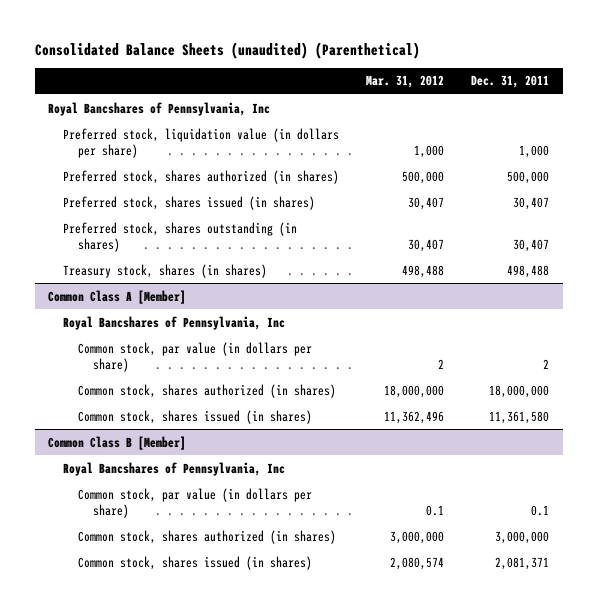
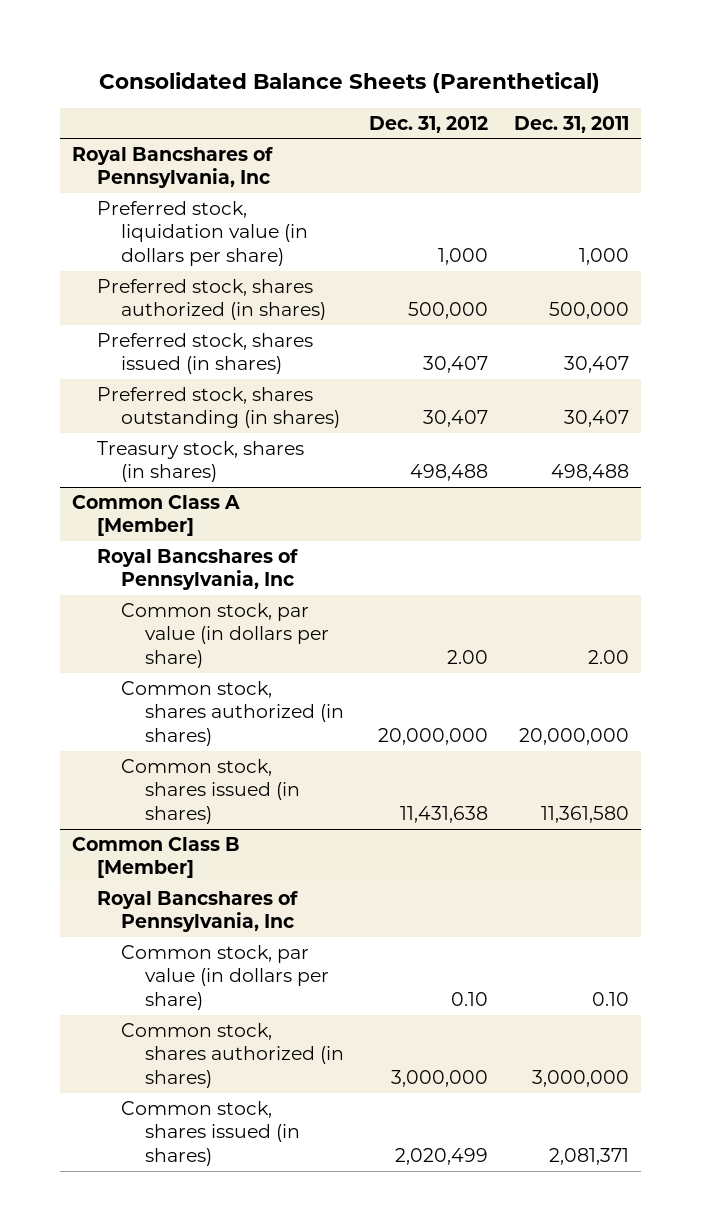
- Consolidated Balance Sheets (unaudited) (Parenthetical)
+ Consolidated Balance Sheets (Parenthetical)
- | Mar. 31, 2012 | Dec. 31, 2011
+ | Dec. 31, 2012 | Dec. 31, 2011
@ Common Class A [Member]
- Common stock, par value (in dollars per share) | 2 | 2
- Common stock, shares authorized (in shares) | 18,000,000 | 18,000,000
+ Common stock, par value (in dollars per share) | 2.00 | 2.00
+ Common stock, shares authorized (in shares) | 20,000,000 | 20,000,000
@ Common Class B [Member]
- Common stock, par value (in dollars per share) | 0.1 | 0.1
+ Common stock, par value (in dollars per share) | 0.10 | 0.10

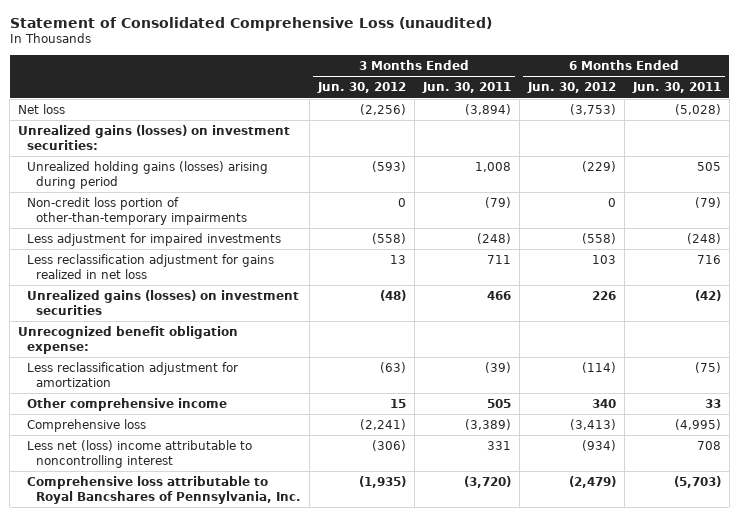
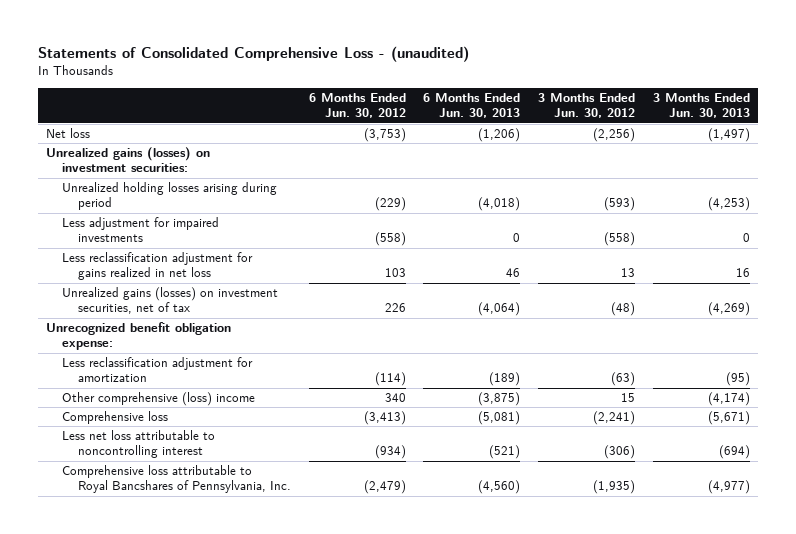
- Statement of Consolidated Comprehensive Loss (unaudited)
+ Statements of Consolidated Comprehensive Loss - (unaudited)
- | 3 Months Ended Jun. 30, 2012 | 3 Months Ended Jun. 30, 2011 | 6 Months Ended Jun. 30, 2012 | 6 Months Ended Jun. 30, 2011
+ | 6 Months Ended Jun. 30, 2012 | 6 Months Ended Jun. 30, 2013 | 3 Months Ended Jun. 30, 2012 | 3 Months Ended Jun. 30, 2013
- Unrealized holding gains (losses) arising during period | (593) | 1,008 | (229) | 505
- Non-credit loss portion of other-than-temporary impairments | 0 | (79) | 0 | (79)
+ Unrealized holding losses arising during period | (229) | (4,018) | (593) | (4,253)
- Unrealized gains (losses) on investment securities | (48) | 466 | 226 | (42)
+ Unrealized gains (losses) on investment securities, net of tax | 226 | (4,064) | (48) | (4,269)
- Other comprehensive income | 15 | 505 | 340 | 33
+ Other comprehensive (loss) income | 340 | (3,875) | 15 | (4,174)
- Less net (loss) income attributable to noncontrolling interest | (306) | 331 | (934) | 708
+ Less net loss attributable to noncontrolling interest | (934) | (521) | (306) | (694)

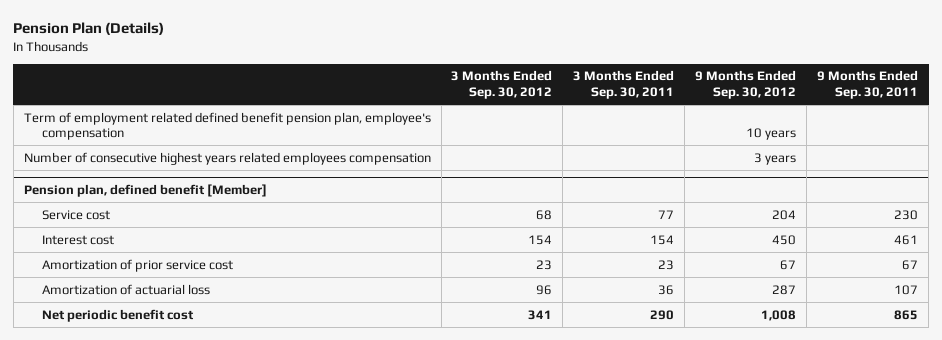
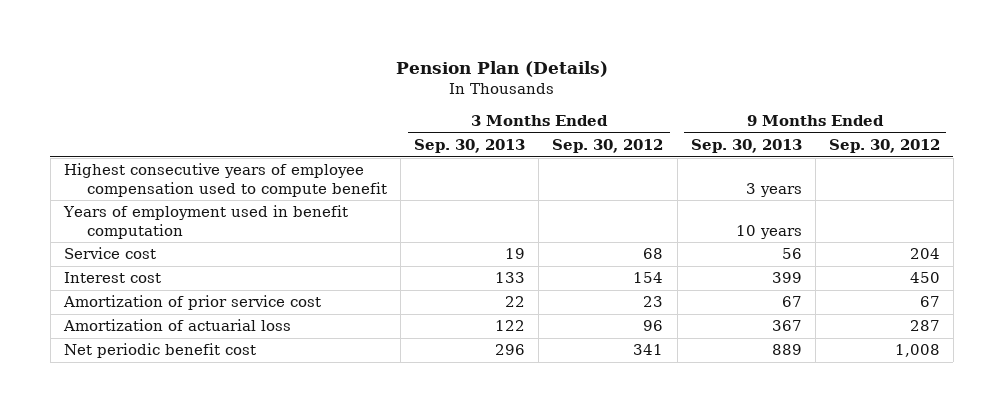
- | 3 Months Ended Sep. 30, 2012 | 3 Months Ended Sep. 30, 2011 | 9 Months Ended Sep. 30, 2012 | 9 Months Ended Sep. 30, 2011
+ | 3 Months Ended Sep. 30, 2013 | 3 Months Ended Sep. 30, 2012 | 9 Months Ended Sep. 30, 2013 | 9 Months Ended Sep. 30, 2012
- Term of employment related defined benefit pension plan, employee's compensation | | | 10 years |
- Number of consecutive highest years related employees compensation | | | 3 years |
- Pension plan, defined benefit [Member]
+ Highest consecutive years of employee compensation used to compute benefit | | | 3 years |
+ Years of employment used in benefit computation | | | 10 years |

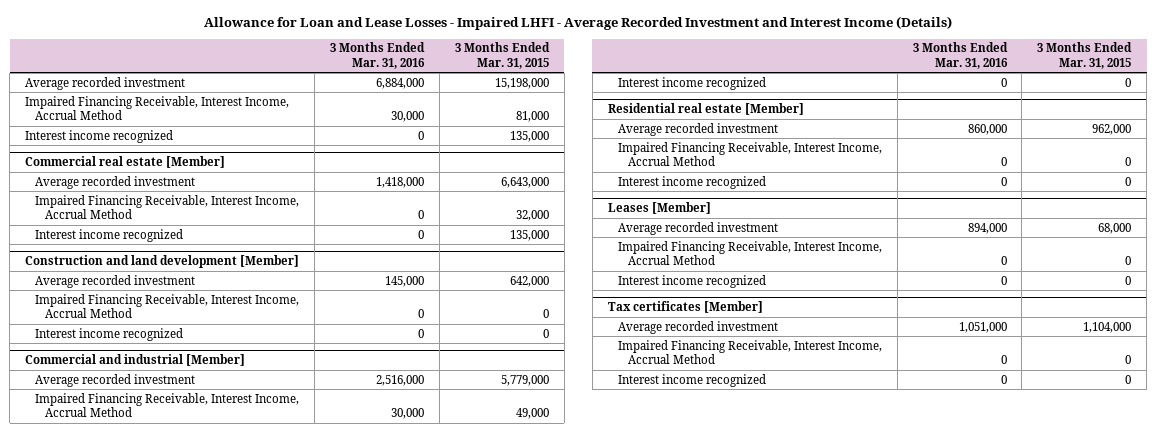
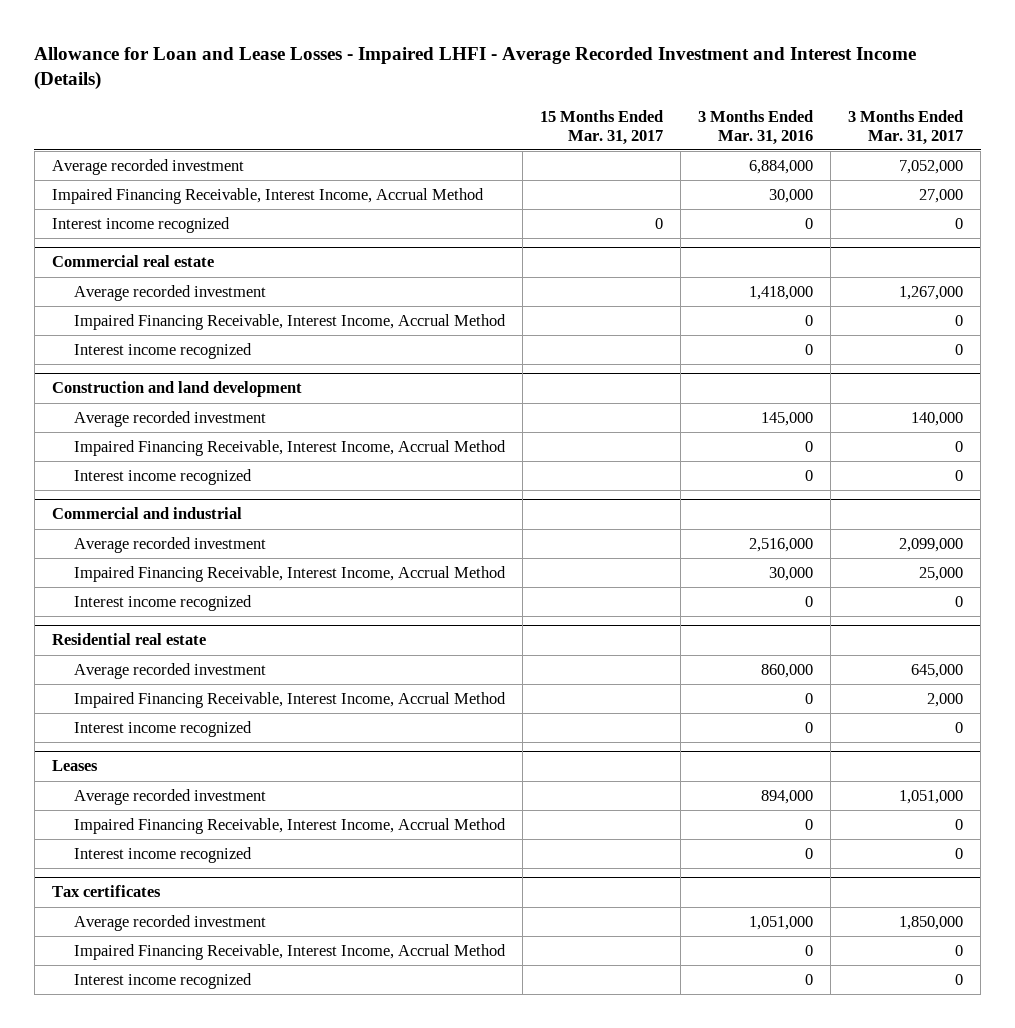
- | 3 Months Ended Mar. 31, 2016 | 3 Months Ended Mar. 31, 2015
+ | 15 Months Ended Mar. 31, 2017 | 3 Months Ended Mar. 31, 2016 | 3 Months Ended Mar. 31, 2017
- Commercial real estate [Member]
+ Commercial real estate
- Construction and land development [Member]
+ Construction and land development
- Commercial and industrial [Member]
+ Commercial and industrial
- Residential real estate [Member]
+ Residential real estate
- Leases [Member]
+ Leases
- Tax certificates [Member]
+ Tax certificates

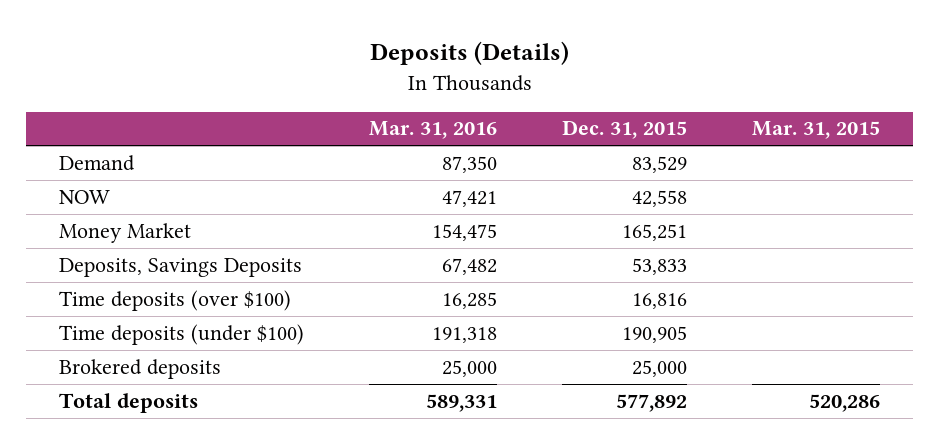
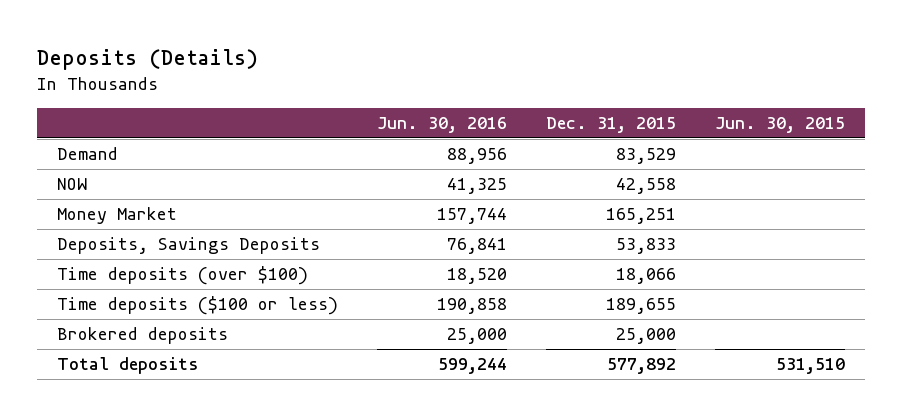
- | Mar. 31, 2016 | Dec. 31, 2015 | Mar. 31, 2015
+ | Jun. 30, 2016 | Dec. 31, 2015 | Jun. 30, 2015
- Time deposits (over $100) | 16,285 | 16,816 |
- Time deposits (under $100) | 191,318 | 190,905 |
+ Time deposits (over $100) | 18,520 | 18,066 |
+ Time deposits ($100 or less) | 190,858 | 189,655 |

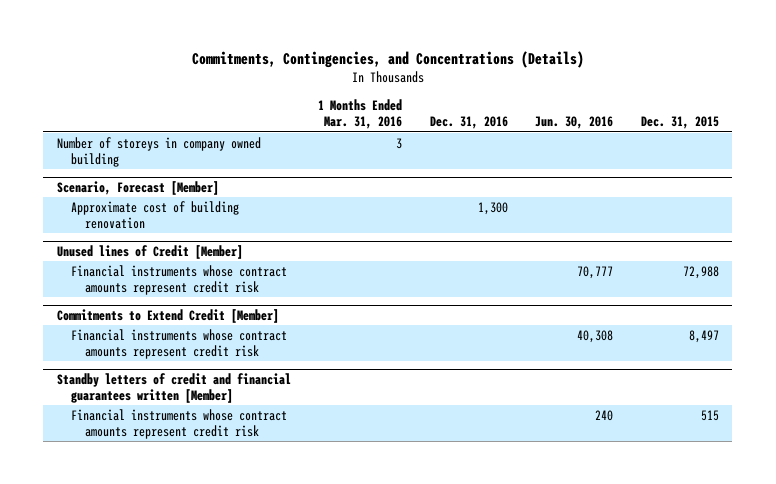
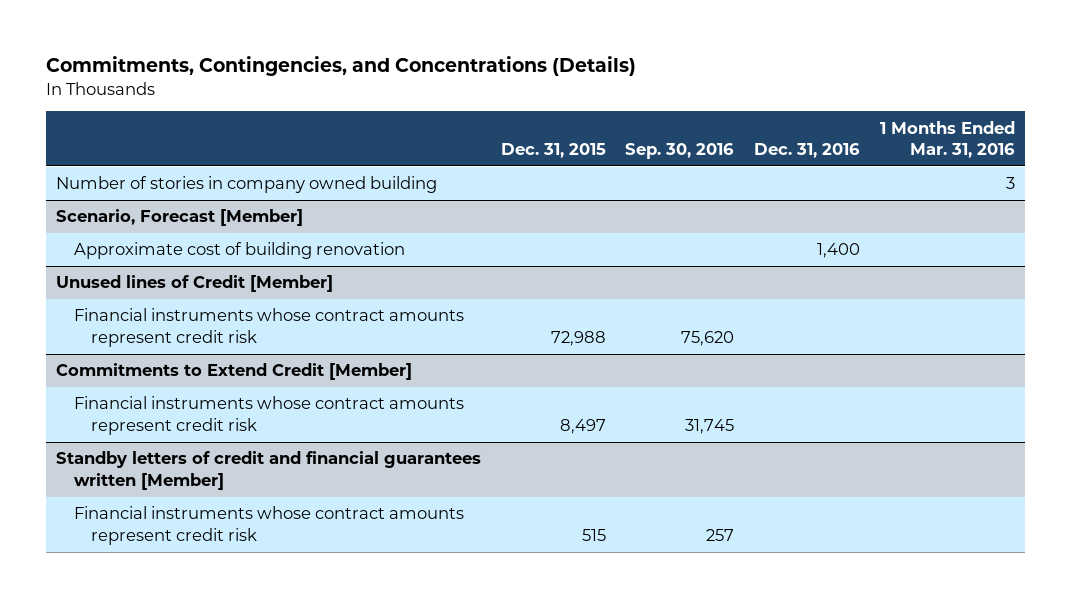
- | 1 Months Ended Mar. 31, 2016 | Dec. 31, 2016 | Jun. 30, 2016 | Dec. 31, 2015
+ | Dec. 31, 2015 | Sep. 30, 2016 | Dec. 31, 2016 | 1 Months Ended Mar. 31, 2016
- Number of storeys in company owned building | 3 | | |
+ Number of stories in company owned building | | | | 3
@ Scenario, Forecast [Member]
- Approximate cost of building renovation | | 1,300 | |
+ Approximate cost of building renovation | | | 1,400 |

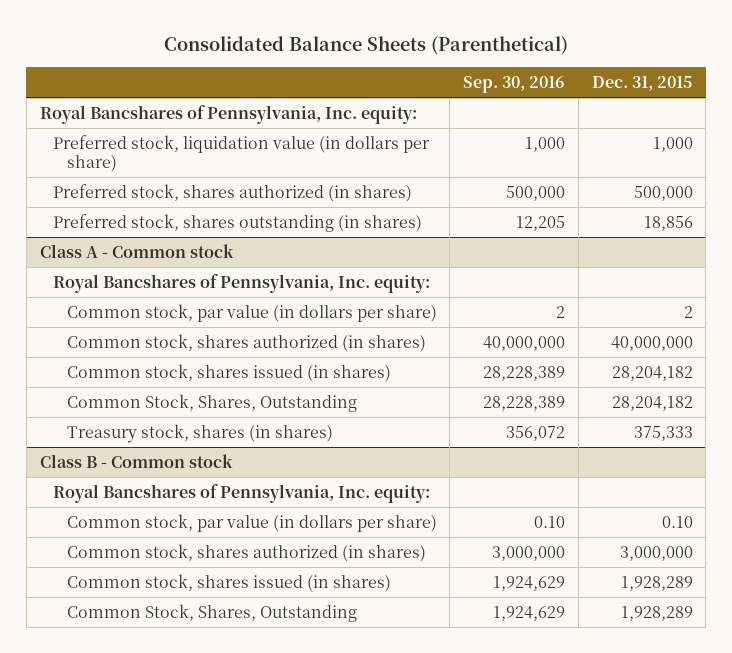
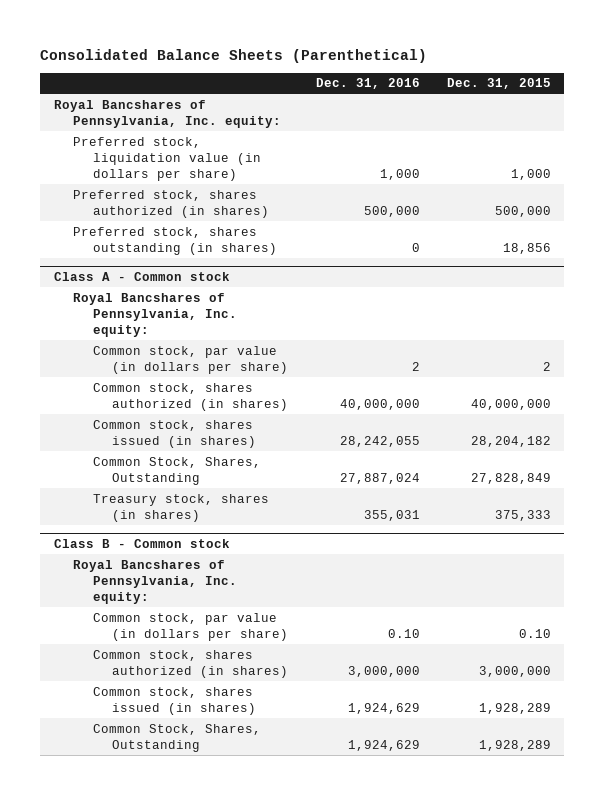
- | Sep. 30, 2016 | Dec. 31, 2015
+ | Dec. 31, 2016 | Dec. 31, 2015
@ Class A - Common stock
- Common Stock, Shares, Outstanding | 28,228,389 | 28,204,182
+ Common Stock, Shares, Outstanding | 27,887,024 | 27,828,849

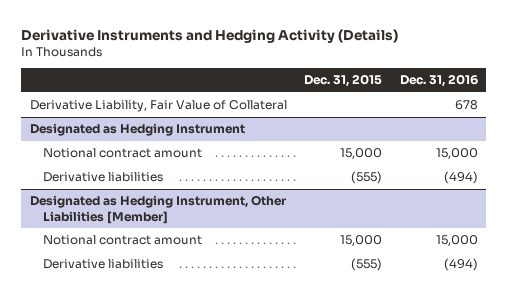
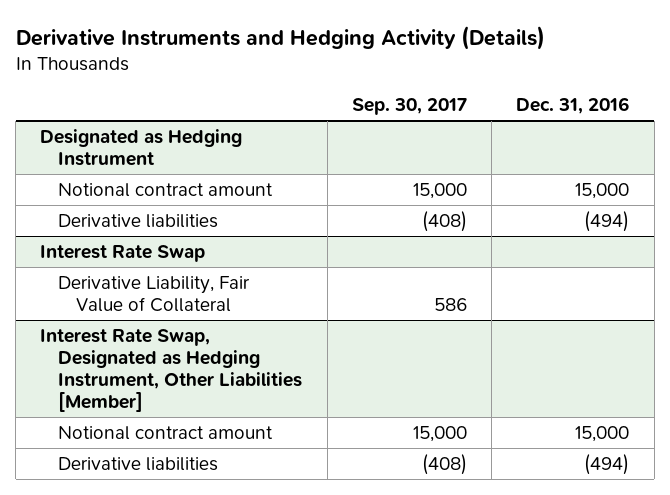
- | Dec. 31, 2015 | Dec. 31, 2016
+ | Sep. 30, 2017 | Dec. 31, 2016
- Derivative Liability, Fair Value of Collateral | | 678
- Designated as Hedging Instrument, Other Liabilities [Member]
+ Interest Rate Swap
+ Derivative Liability, Fair Value of Collateral | 586 |
+ Interest Rate Swap, Designated as Hedging Instrument, Other Liabilities [Member]

